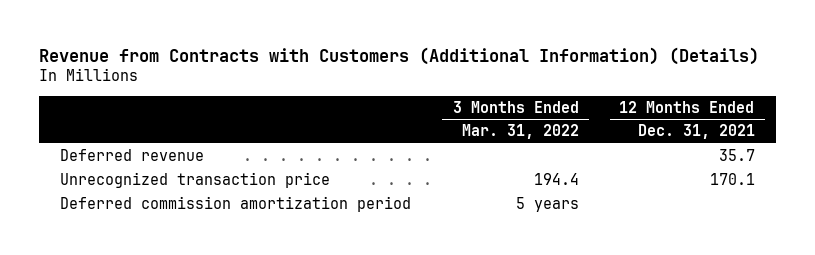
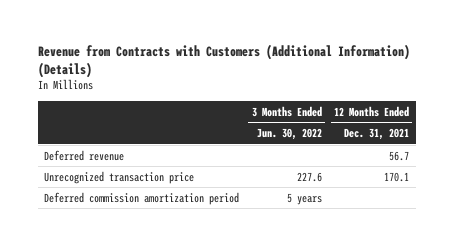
- | 3 Months Ended Mar. 31, 2022 | 12 Months Ended Dec. 31, 2021
+ | 3 Months Ended Jun. 30, 2022 | 12 Months Ended Dec. 31, 2021
- Deferred revenue | | 35.7
+ Deferred revenue | | 56.7

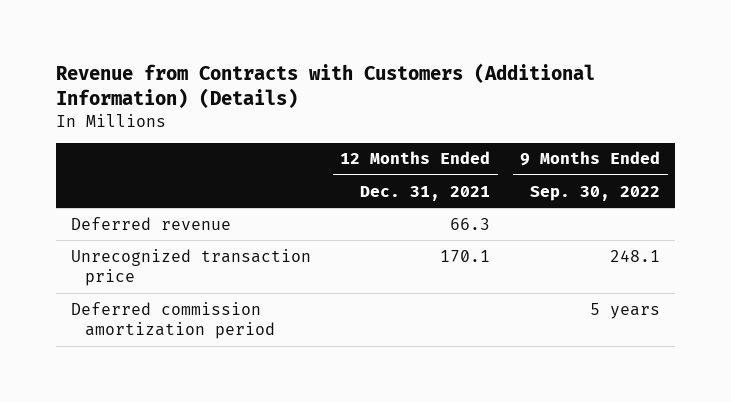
- | 3 Months Ended Jun. 30, 2022 | 12 Months Ended Dec. 31, 2021
+ | 12 Months Ended Dec. 31, 2021 | 9 Months Ended Sep. 30, 2022
- Deferred revenue | | 56.7
+ Deferred revenue | 66.3 |

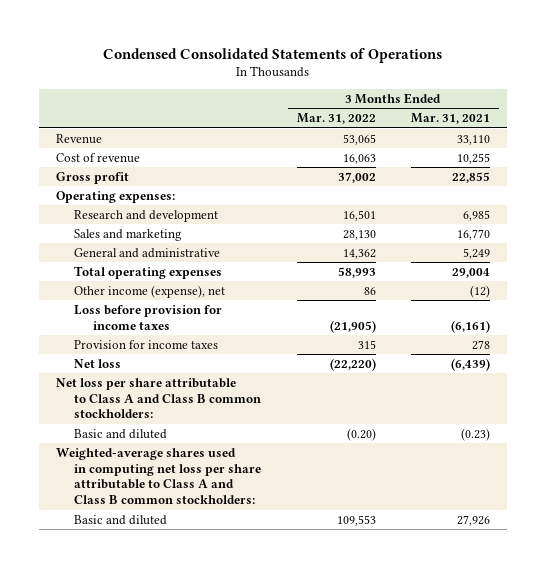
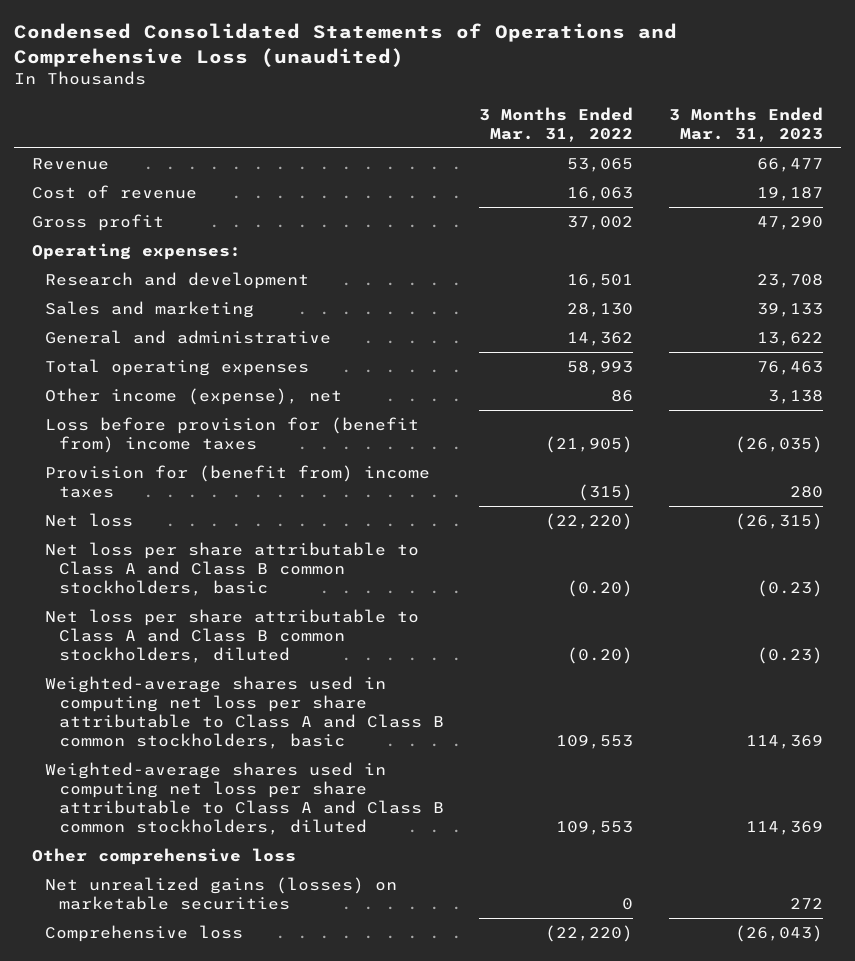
- Condensed Consolidated Statements of Operations
+ Condensed Consolidated Statements of Operations and Comprehensive Loss (unaudited)
- | 3 Months Ended Mar. 31, 2022 | 3 Months Ended Mar. 31, 2021
+ | 3 Months Ended Mar. 31, 2022 | 3 Months Ended Mar. 31, 2023
- Loss before provision for income taxes | (21,905) | (6,161)
- Provision for income taxes | 315 | 278
+ Loss before provision for (benefit from) income taxes | (21,905) | (26,035)
+ Provision for (benefit from) income taxes | (315) | 280
- Net loss per share attributable to Class A and Class B common stockholders:
- Basic and diluted | (0.20) | (0.23)
- Weighted-average shares used in computing net loss per share attributable to Class A and Class B common stockholders:
- Basic and diluted | 109,553 | 27,926
+ Net loss per share attributable to Class A and Class B common stockholders, basic | (0.20) | (0.23)
+ Net loss per share attributable to Class A and Class B common stockholders, diluted | (0.20) | (0.23)
+ Weighted-average shares used in computing net loss per share attributable to Class A and Class B common stockholders, basic | 109,553 | 114,369
+ Weighted-average shares used in computing net loss per share attributable to Class A and Class B common stockholders, diluted | 109,553 | 114,369
+ Other comprehensive loss
+ Net unrealized gains (losses) on marketable securities | 0 | 272
+ Comprehensive loss | (22,220) | (26,043)

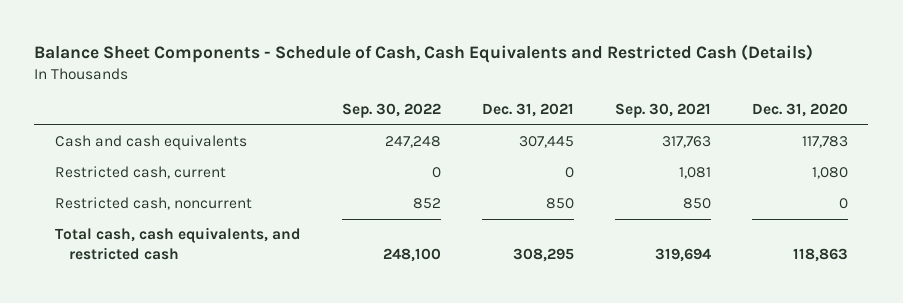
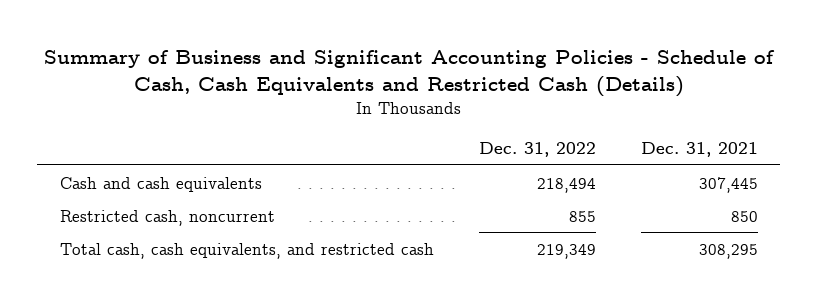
- Balance Sheet Components - Schedule of Cash, Cash Equivalents and Restricted Cash (Details)
+ Summary of Business and Significant Accounting Policies - Schedule of Cash, Cash Equivalents and Restricted Cash (Details)
- | Sep. 30, 2022 | Dec. 31, 2021 | Sep. 30, 2021 | Dec. 31, 2020
+ | Dec. 31, 2022 | Dec. 31, 2021
- Restricted cash, current | 0 | 0 | 1,081 | 1,080

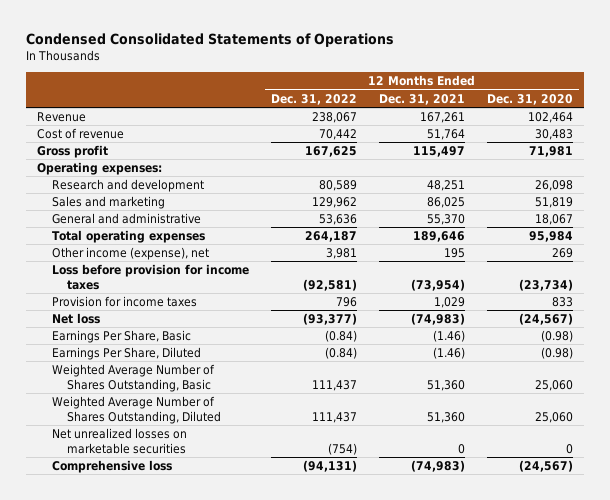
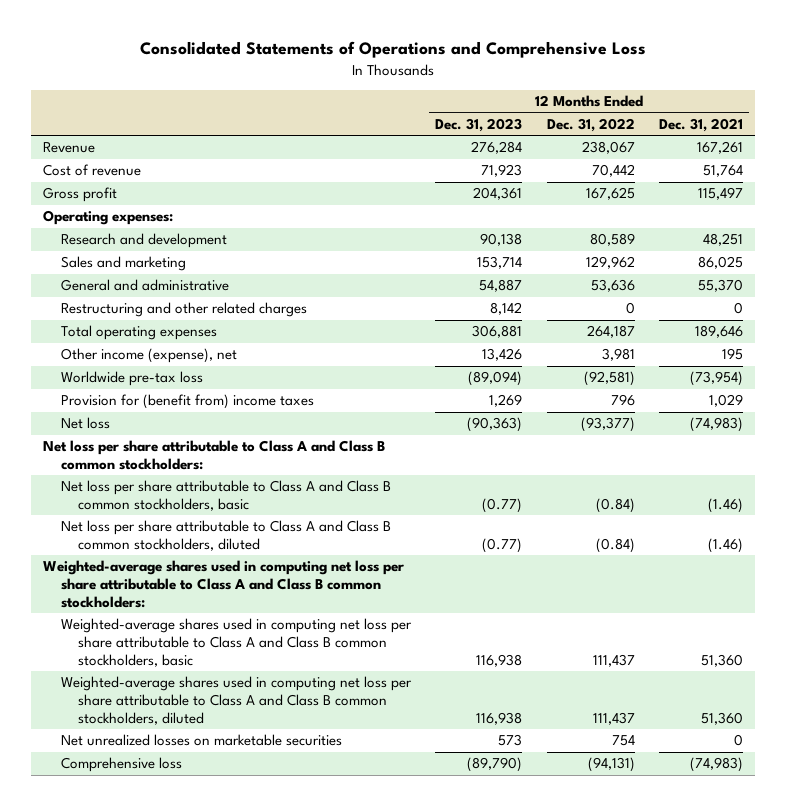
- Condensed Consolidated Statements of Operations
+ Consolidated Statements of Operations and Comprehensive Loss
- | 12 Months Ended Dec. 31, 2022 | 12 Months Ended Dec. 31, 2021 | 12 Months Ended Dec. 31, 2020
+ | 12 Months Ended Dec. 31, 2023 | 12 Months Ended Dec. 31, 2022 | 12 Months Ended Dec. 31, 2021
+ Restructuring and other related charges | 8,142 | 0 | 0
- Loss before provision for income taxes | (92,581) | (73,954) | (23,734)
- Provision for income taxes | 796 | 1,029 | 833
+ Worldwide pre-tax loss | (89,094) | (92,581) | (73,954)
+ Provision for (benefit from) income taxes | 1,269 | 796 | 1,029
- Earnings Per Share, Basic | (0.84) | (1.46) | (0.98)
- Earnings Per Share, Diluted | (0.84) | (1.46) | (0.98)
- Weighted Average Number of Shares Outstanding, Basic | 111,437 | 51,360 | 25,060
- Weighted Average Number of Shares Outstanding, Diluted | 111,437 | 51,360 | 25,060
- Net unrealized losses on marketable securities | (754) | 0 | 0
+ Net loss per share attributable to Class A and Class B common stockholders:
+ Net loss per share attributable to Class A and Class B common stockholders, basic | (0.77) | (0.84) | (1.46)
+ Net loss per share attributable to Class A and Class B common stockholders, diluted | (0.77) | (0.84) | (1.46)
+ Weighted-average shares used in computing net loss per share attributable to Class A and Class B common stockholders:
+ Weighted-average shares used in computing net loss per share attributable to Class A and Class B common stockholders, basic | 116,938 | 111,437 | 51,360
+ Weighted-average shares used in computing net loss per share attributable to Class A and Class B common stockholders, diluted | 116,938 | 111,437 | 51,360
+ Net unrealized losses on marketable securities | 573 | 754 | 0

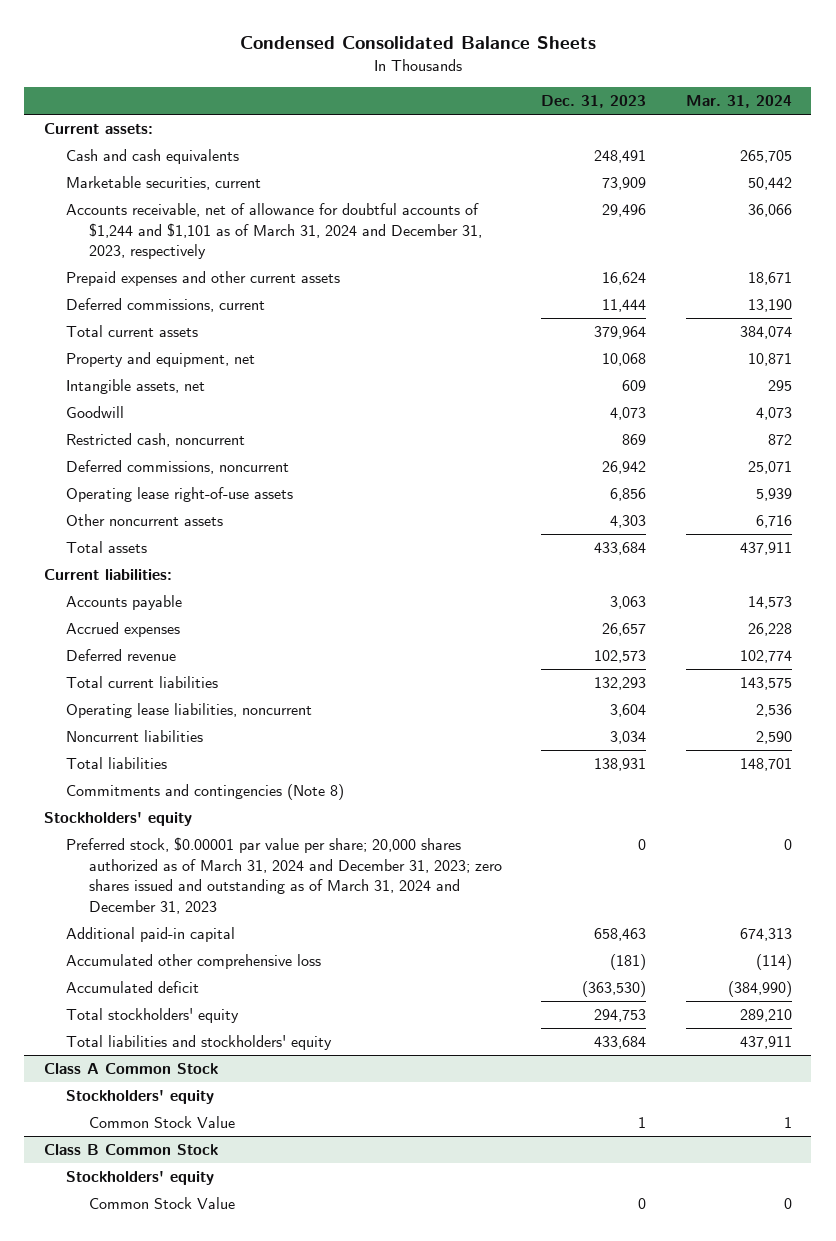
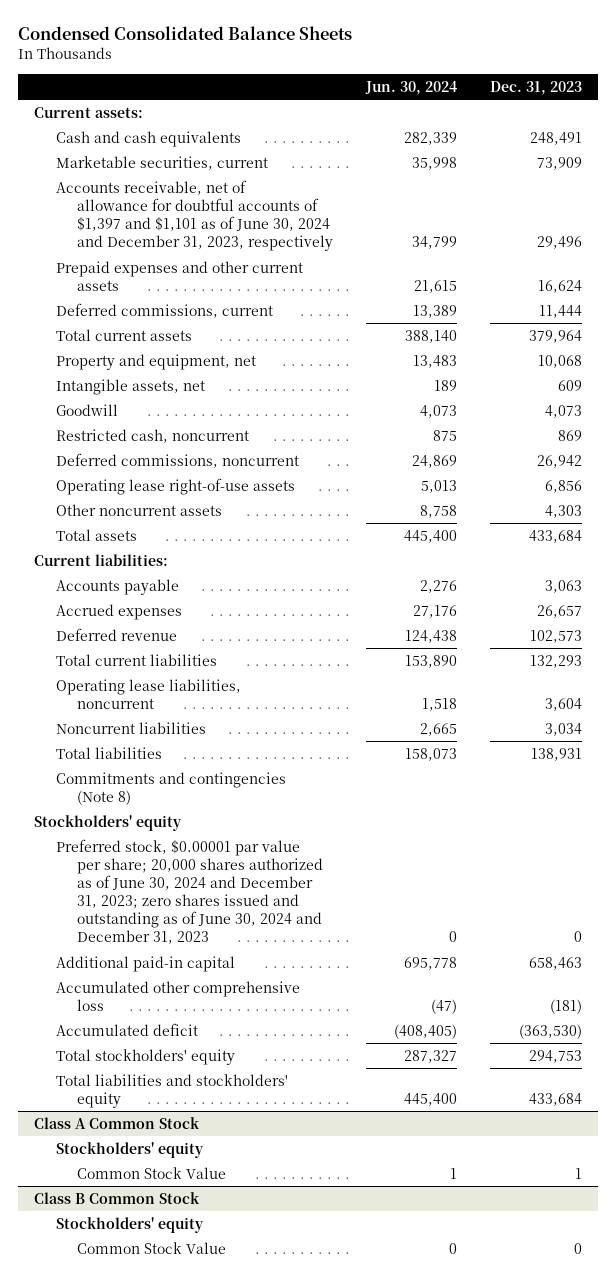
- | Dec. 31, 2023 | Mar. 31, 2024
+ | Jun. 30, 2024 | Dec. 31, 2023
- Accounts receivable, net of allowance for doubtful accounts of $1,244 and $1,101 as of March 31, 2024 and December 31, 2023, respectively | 29,496 | 36,066
+ Accounts receivable, net of allowance for doubtful accounts of $1,397 and $1,101 as of June 30, 2024 and December 31, 2023, respectively | 34,799 | 29,496
- Preferred stock, $0.00001 par value per share; 20,000 shares authorized as of March 31, 2024 and December 31, 2023; zero shares issued and outstanding as of March 31, 2024 and December 31, 2023 | 0 | 0
+ Preferred stock, $0.00001 par value per share; 20,000 shares authorized as of June 30, 2024 and December 31, 2023; zero shares issued and outstanding as of June 30, 2024 and December 31, 2023 | 0 | 0

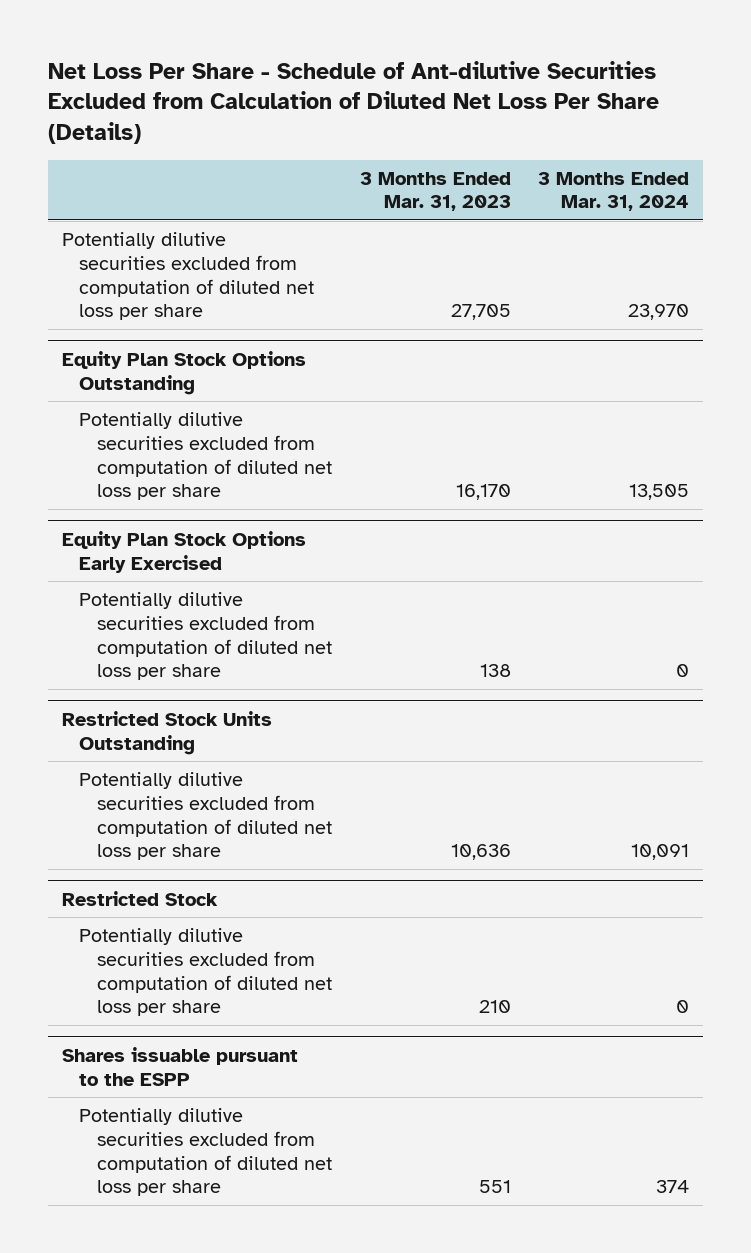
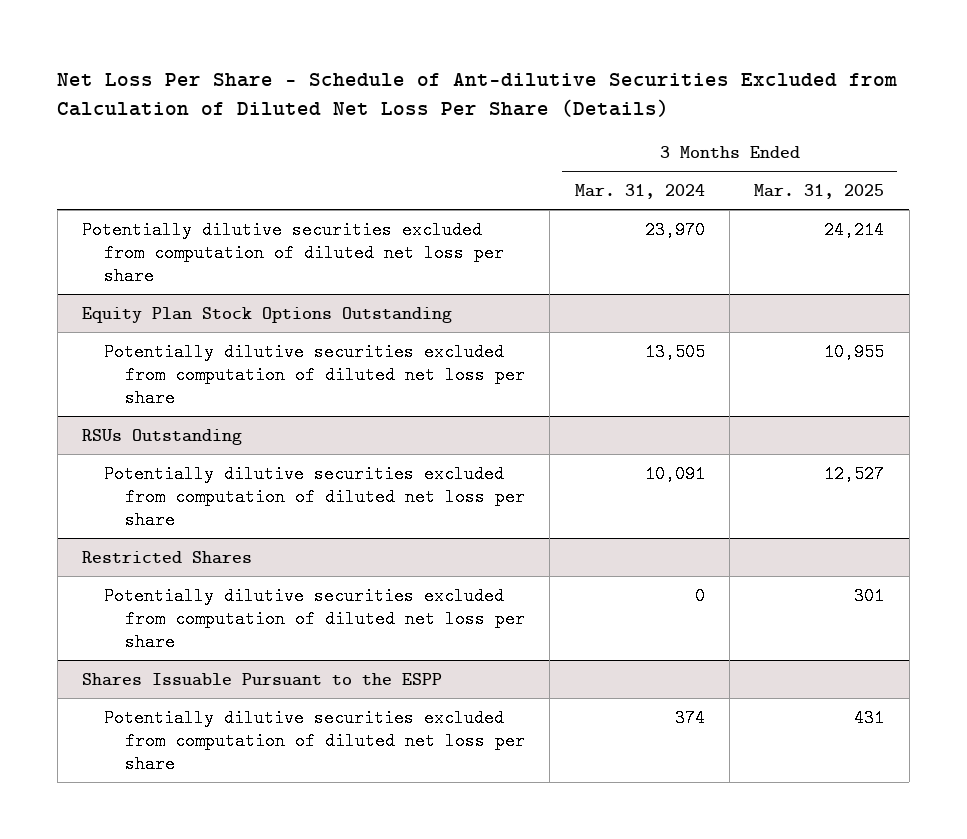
- | 3 Months Ended Mar. 31, 2023 | 3 Months Ended Mar. 31, 2024
+ | 3 Months Ended Mar. 31, 2024 | 3 Months Ended Mar. 31, 2025
- Equity Plan Stock Options Early Exercised
- Potentially dilutive securities excluded from computation of diluted net loss per share | 138 | 0
- Restricted Stock Units Outstanding
+ RSUs Outstanding
- Restricted Stock
+ Restricted Shares
- Shares issuable pursuant to the ESPP
+ Shares Issuable Pursuant to the ESPP

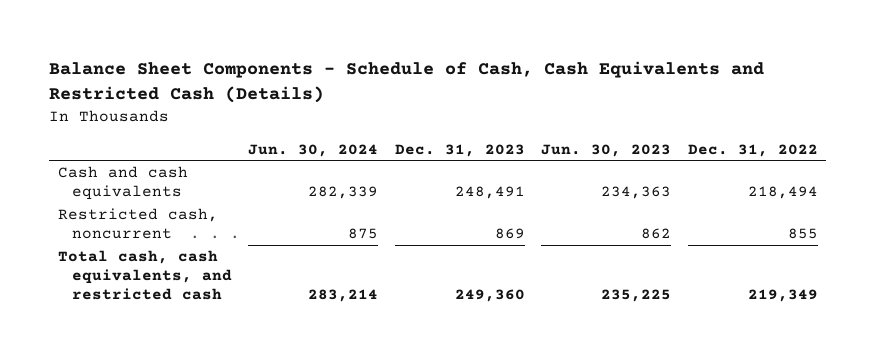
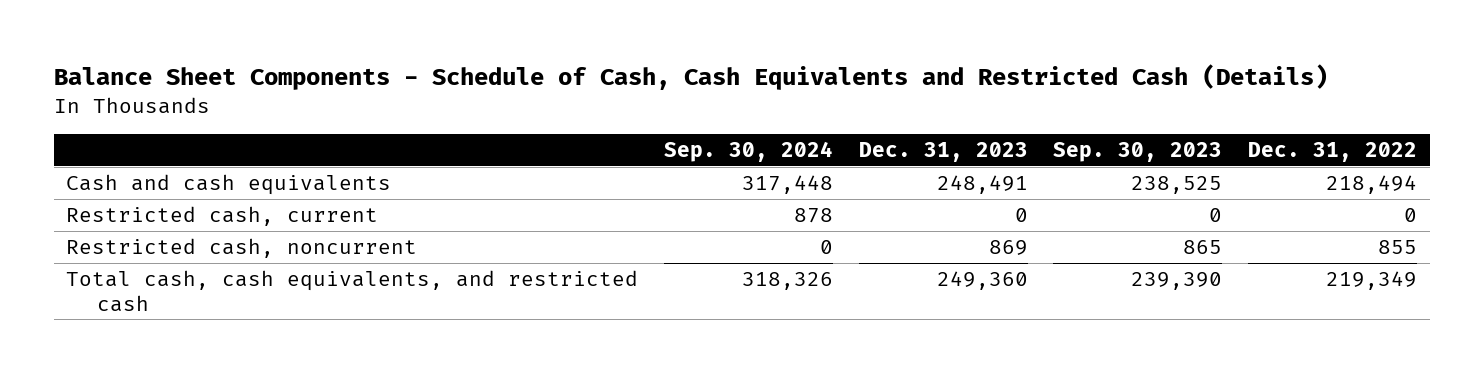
- | Jun. 30, 2024 | Dec. 31, 2023 | Jun. 30, 2023 | Dec. 31, 2022
+ | Sep. 30, 2024 | Dec. 31, 2023 | Sep. 30, 2023 | Dec. 31, 2022
+ Restricted cash, current | 878 | 0 | 0 | 0

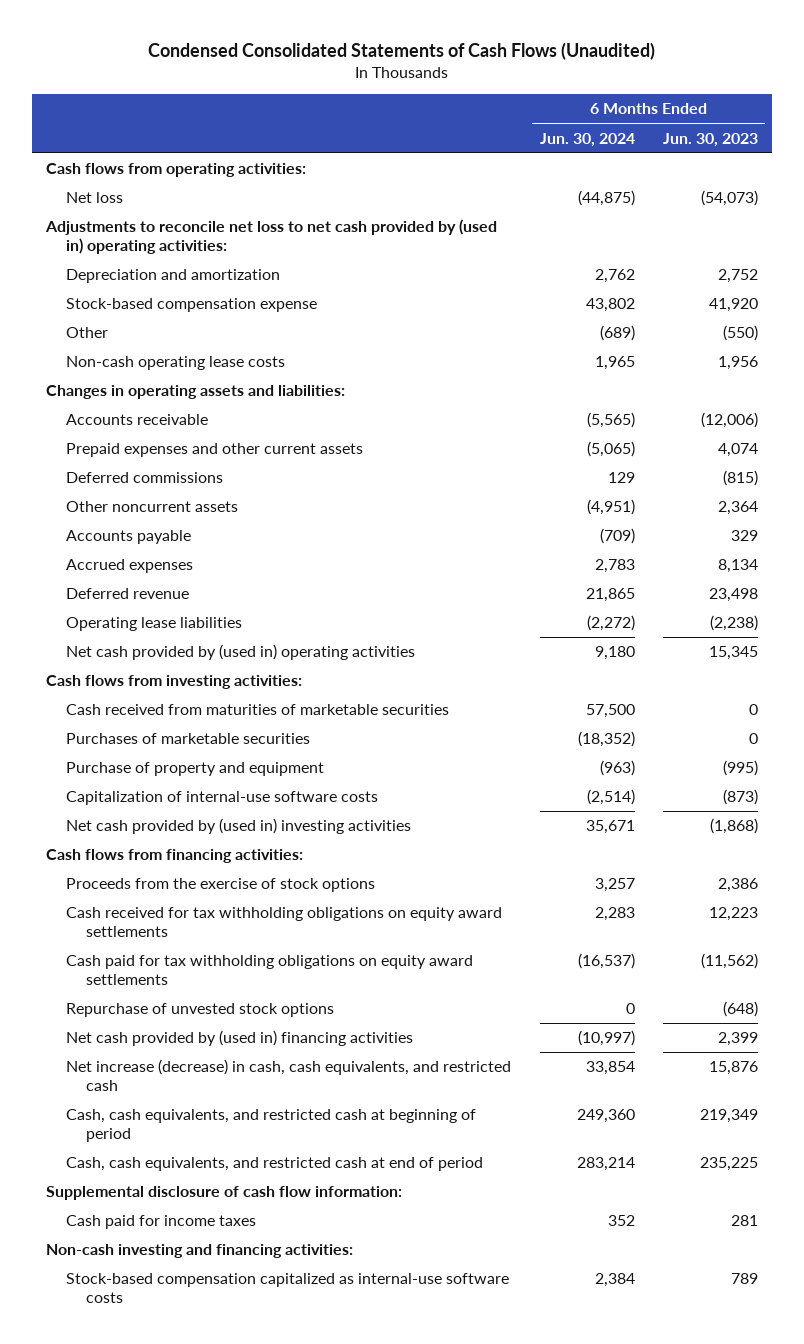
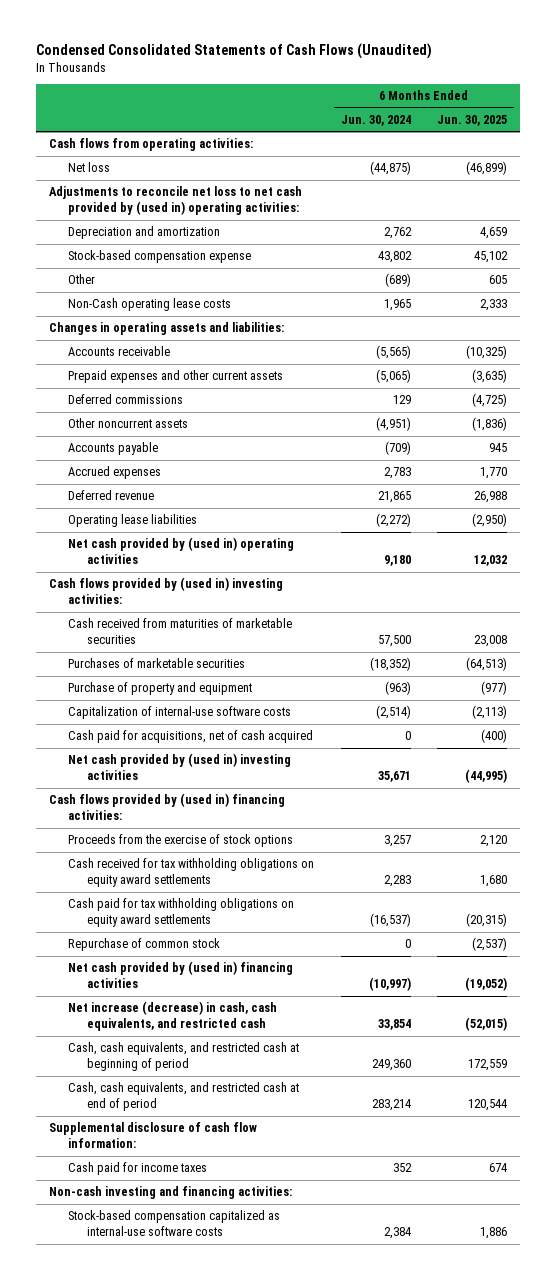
- | 6 Months Ended Jun. 30, 2024 | 6 Months Ended Jun. 30, 2023
+ | 6 Months Ended Jun. 30, 2024 | 6 Months Ended Jun. 30, 2025
- Non-cash operating lease costs | 1,965 | 1,956
+ Non-Cash operating lease costs | 1,965 | 2,333
- Cash flows from investing activities:
+ Cash flows provided by (used in) investing activities:
+ Cash paid for acquisitions, net of cash acquired | 0 | (400)
- Cash flows from financing activities:
+ Cash flows provided by (used in) financing activities:
- Repurchase of unvested stock options | 0 | (648)
+ Repurchase of common stock | 0 | (2,537)

